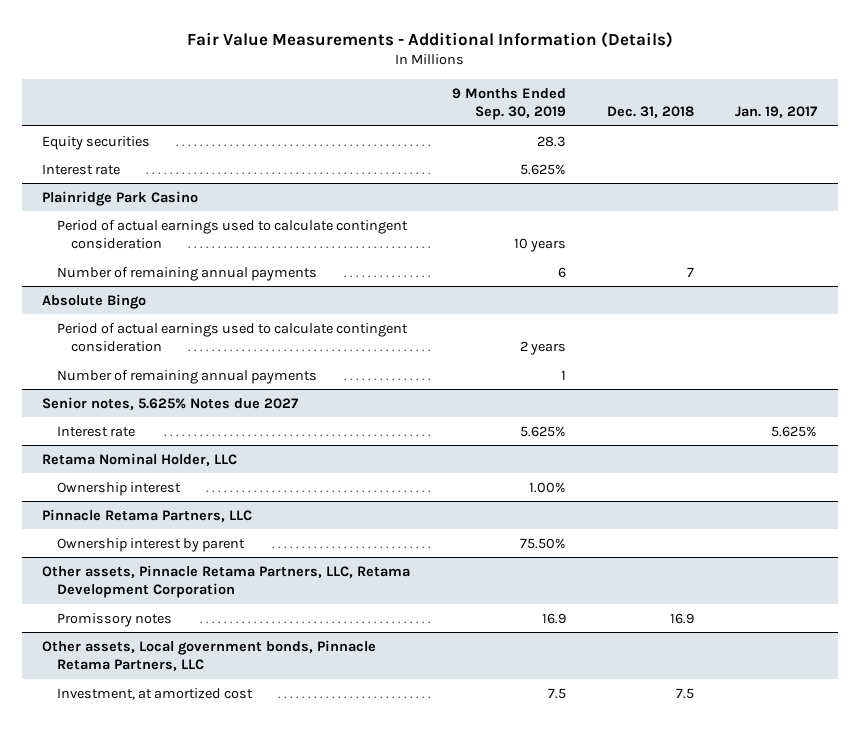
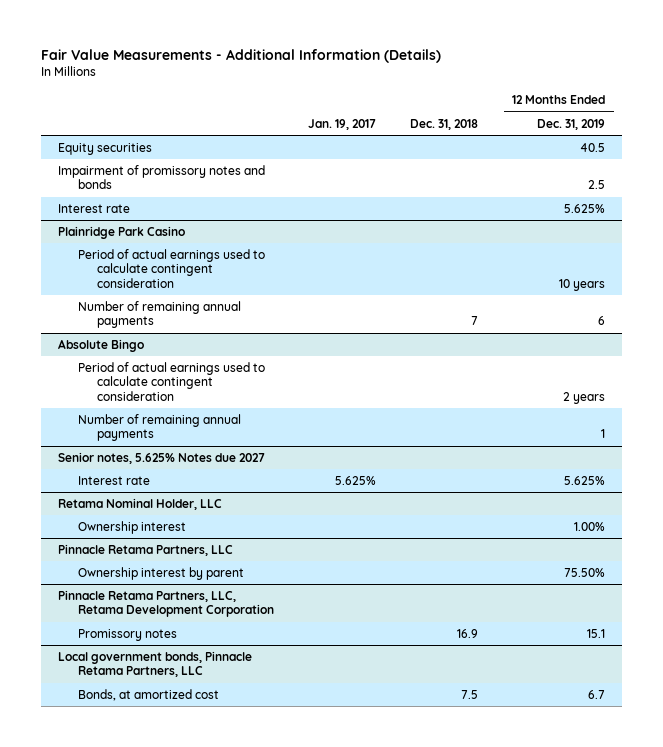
- | 9 Months Ended Sep. 30, 2019 | Dec. 31, 2018 | Jan. 19, 2017
+ | Jan. 19, 2017 | Dec. 31, 2018 | 12 Months Ended Dec. 31, 2019
+ Impairment of promissory notes and bonds | | | 2.5
- Other assets, Pinnacle Retama Partners, LLC, Retama Development Corporation
+ Pinnacle Retama Partners, LLC, Retama Development Corporation
- Other assets, Local government bonds, Pinnacle Retama Partners, LLC
- Investment, at amortized cost | 7.5 | 7.5 |
+ Local government bonds, Pinnacle Retama Partners, LLC
+ Bonds, at amortized cost | | 7.5 | 6.7

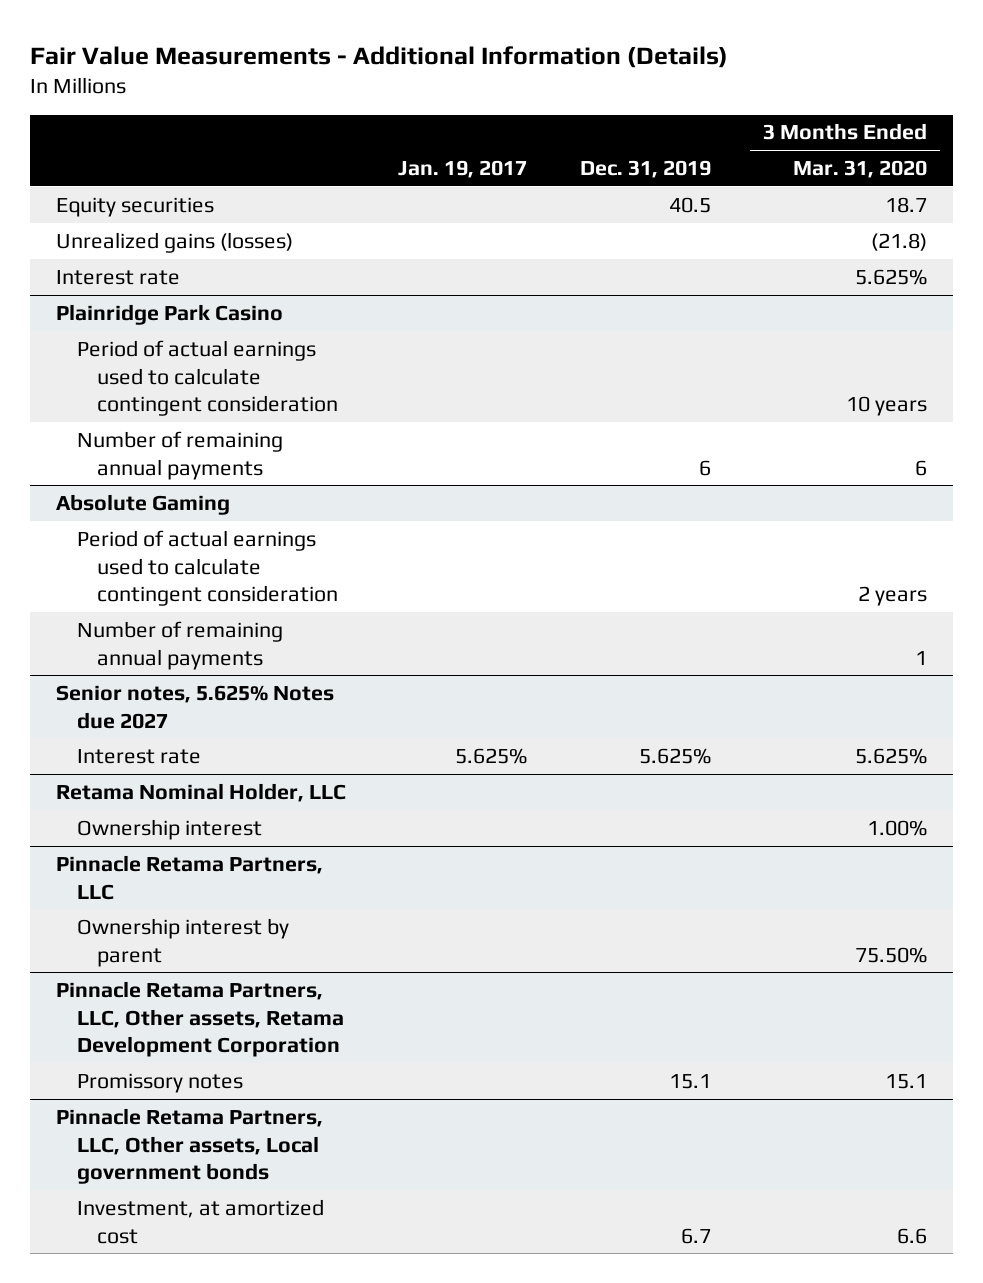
- | Jan. 19, 2017 | Dec. 31, 2018 | 12 Months Ended Dec. 31, 2019
+ | Jan. 19, 2017 | Dec. 31, 2019 | 3 Months Ended Mar. 31, 2020
- Impairment of promissory notes and bonds | | | 2.5
+ Unrealized gains (losses) | | | (21.8)
- Absolute Bingo
- Period of actual earnings used to calculate contingent consideration | | | 2 years
- Number of remaining annual payments | | | 1
+ Absolute Gaming
+ Period of actual earnings used to calculate contingent consideration | | | 2 years
+ Number of remaining annual payments | | | 1
- Pinnacle Retama Partners, LLC, Retama Development Corporation
+ Pinnacle Retama Partners, LLC, Other assets, Retama Development Corporation
- Local government bonds, Pinnacle Retama Partners, LLC
- Bonds, at amortized cost | | 7.5 | 6.7
+ Pinnacle Retama Partners, LLC, Other assets, Local government bonds
+ Investment, at amortized cost | | 6.7 | 6.6

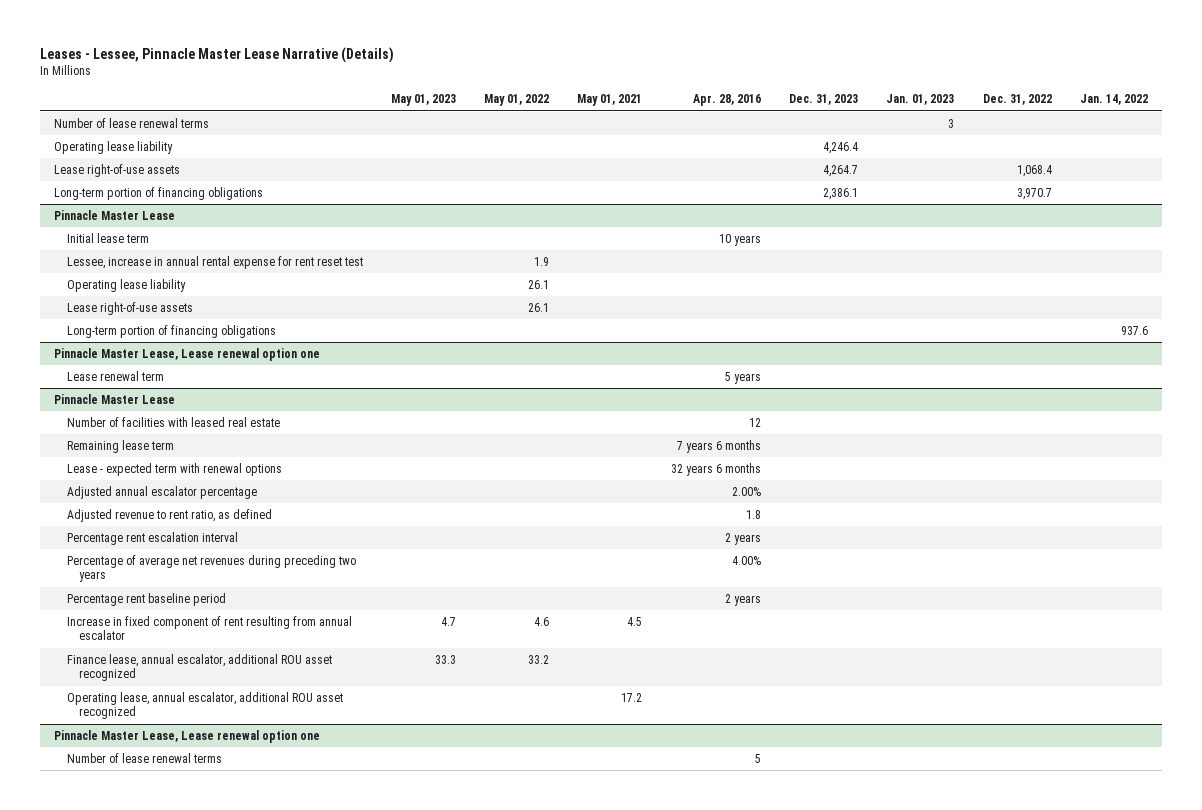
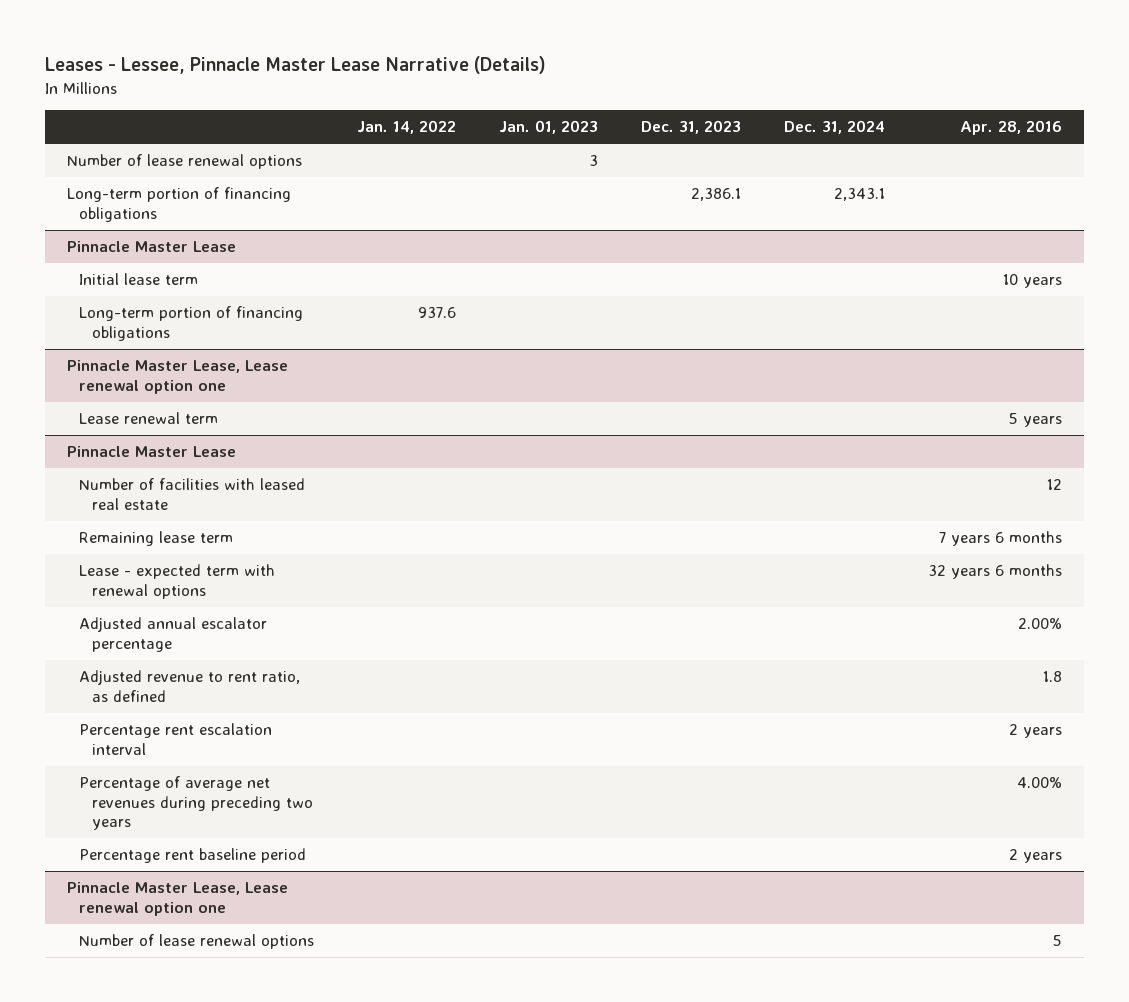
- | May 01, 2023 | May 01, 2022 | May 01, 2021 | Apr. 28, 2016 | Dec. 31, 2023 | Jan. 01, 2023 | Dec. 31, 2022 | Jan. 14, 2022
+ | Jan. 14, 2022 | Jan. 01, 2023 | Dec. 31, 2023 | Dec. 31, 2024 | Apr. 28, 2016
- Number of lease renewal terms | | | | | | 3 | |
- Operating lease liability | | | | | 4,246.4 | | |
- Lease right-of-use assets | | | | | 4,264.7 | | 1,068.4 |
+ Number of lease renewal options | | 3 | | |
@ Pinnacle Master Lease
- Lessee, increase in annual rental expense for rent reset test | | 1.9 | | | | | |
- Operating lease liability | | 26.1 | | | | | |
- Lease right-of-use assets | | 26.1 | | | | | |
- Increase in fixed component of rent resulting from annual escalator | 4.7 | 4.6 | 4.5 | | | | |
- Finance lease, annual escalator, additional ROU asset recognized | 33.3 | 33.2 | | | | | |
- Operating lease, annual escalator, additional ROU asset recognized | | | 17.2 | | | | |
@ Pinnacle Master Lease, Lease renewal option one
- Number of lease renewal terms | | | | 5 | | | |
+ Number of lease renewal options | | | | | 5

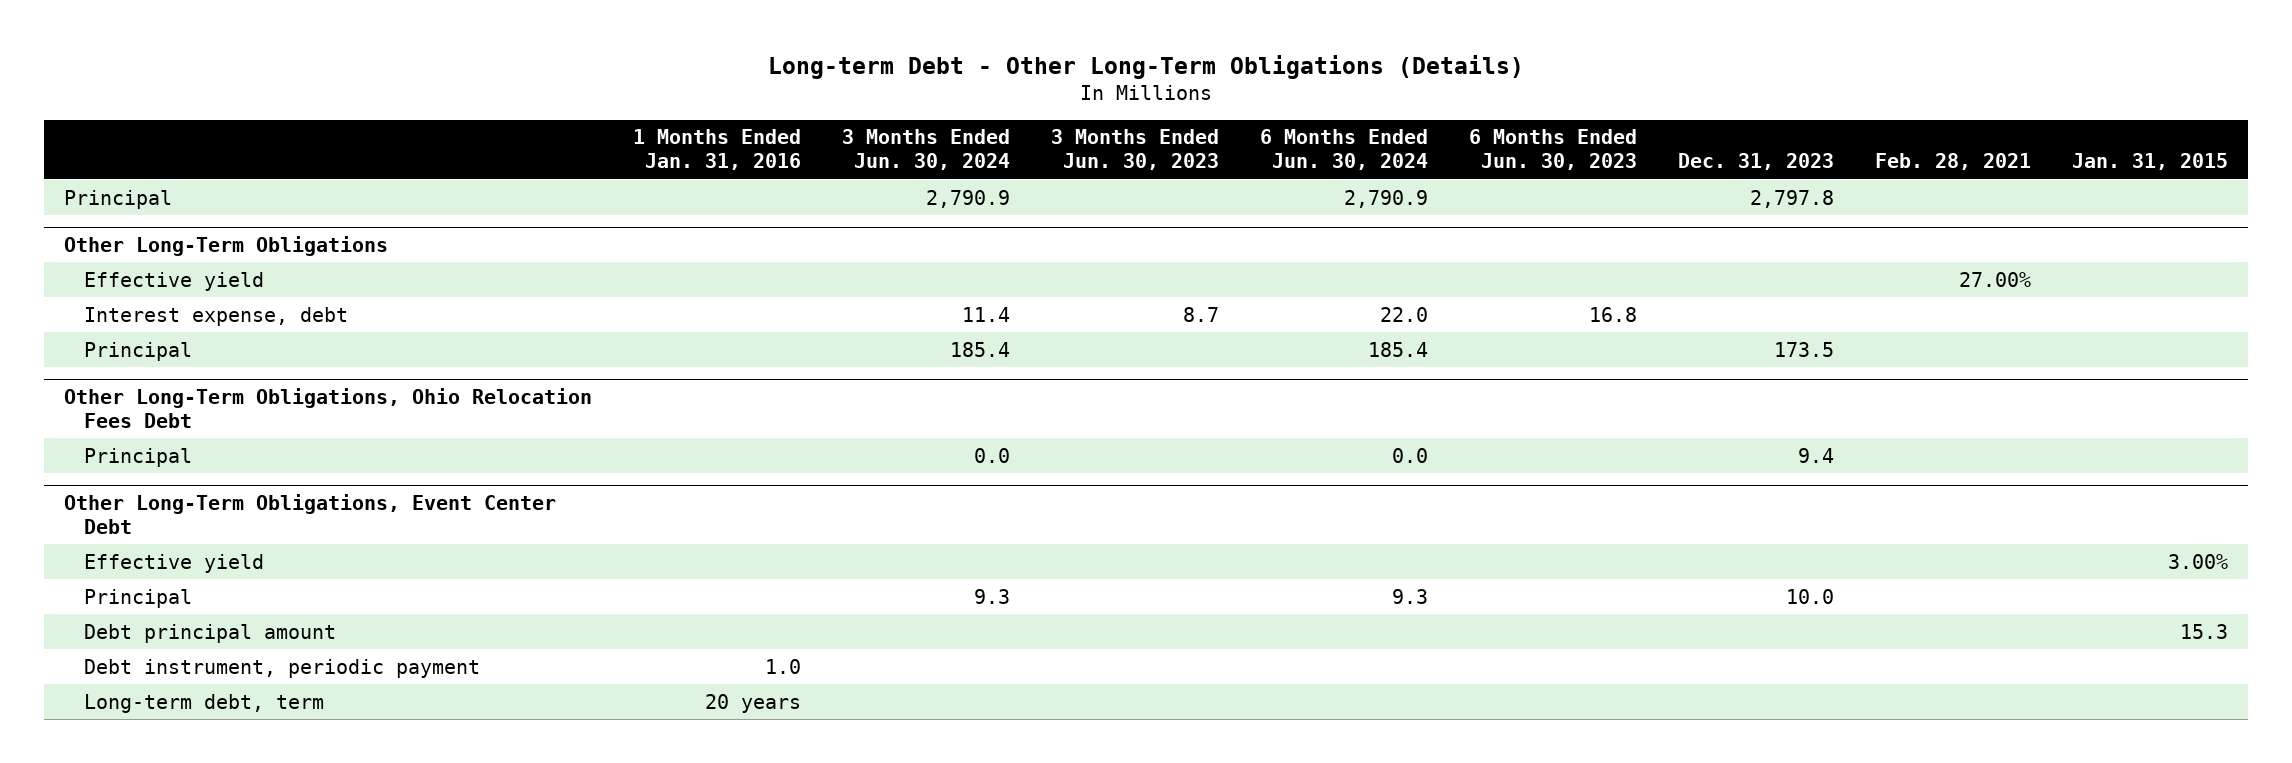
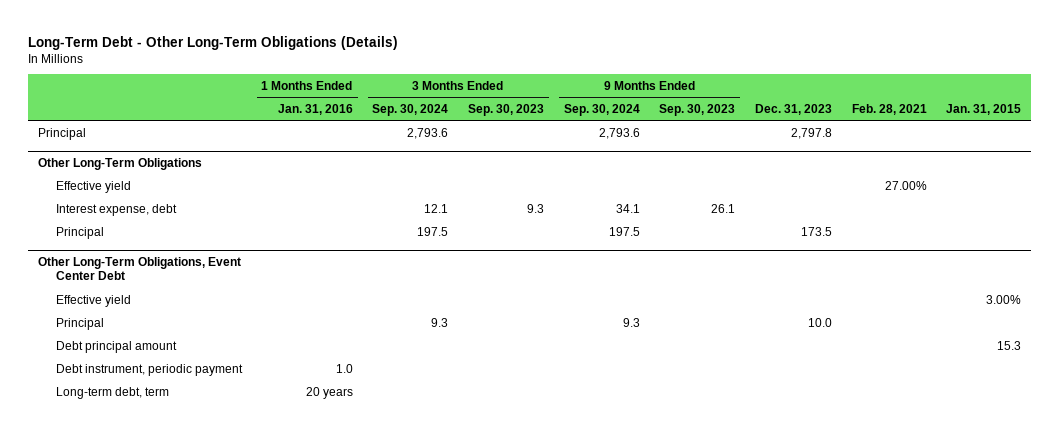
- Long-term Debt - Other Long-Term Obligations (Details)
+ Long-Term Debt - Other Long-Term Obligations (Details)
- | 1 Months Ended Jan. 31, 2016 | 3 Months Ended Jun. 30, 2024 | 3 Months Ended Jun. 30, 2023 | 6 Months Ended Jun. 30, 2024 | 6 Months Ended Jun. 30, 2023 | Dec. 31, 2023 | Feb. 28, 2021 | Jan. 31, 2015
+ | 1 Months Ended Jan. 31, 2016 | 3 Months Ended Sep. 30, 2024 | 3 Months Ended Sep. 30, 2023 | 9 Months Ended Sep. 30, 2024 | 9 Months Ended Sep. 30, 2023 | Dec. 31, 2023 | Feb. 28, 2021 | Jan. 31, 2015
- Other Long-Term Obligations, Ohio Relocation Fees Debt
- Principal | | 0.0 | | 0.0 | | 9.4 | |

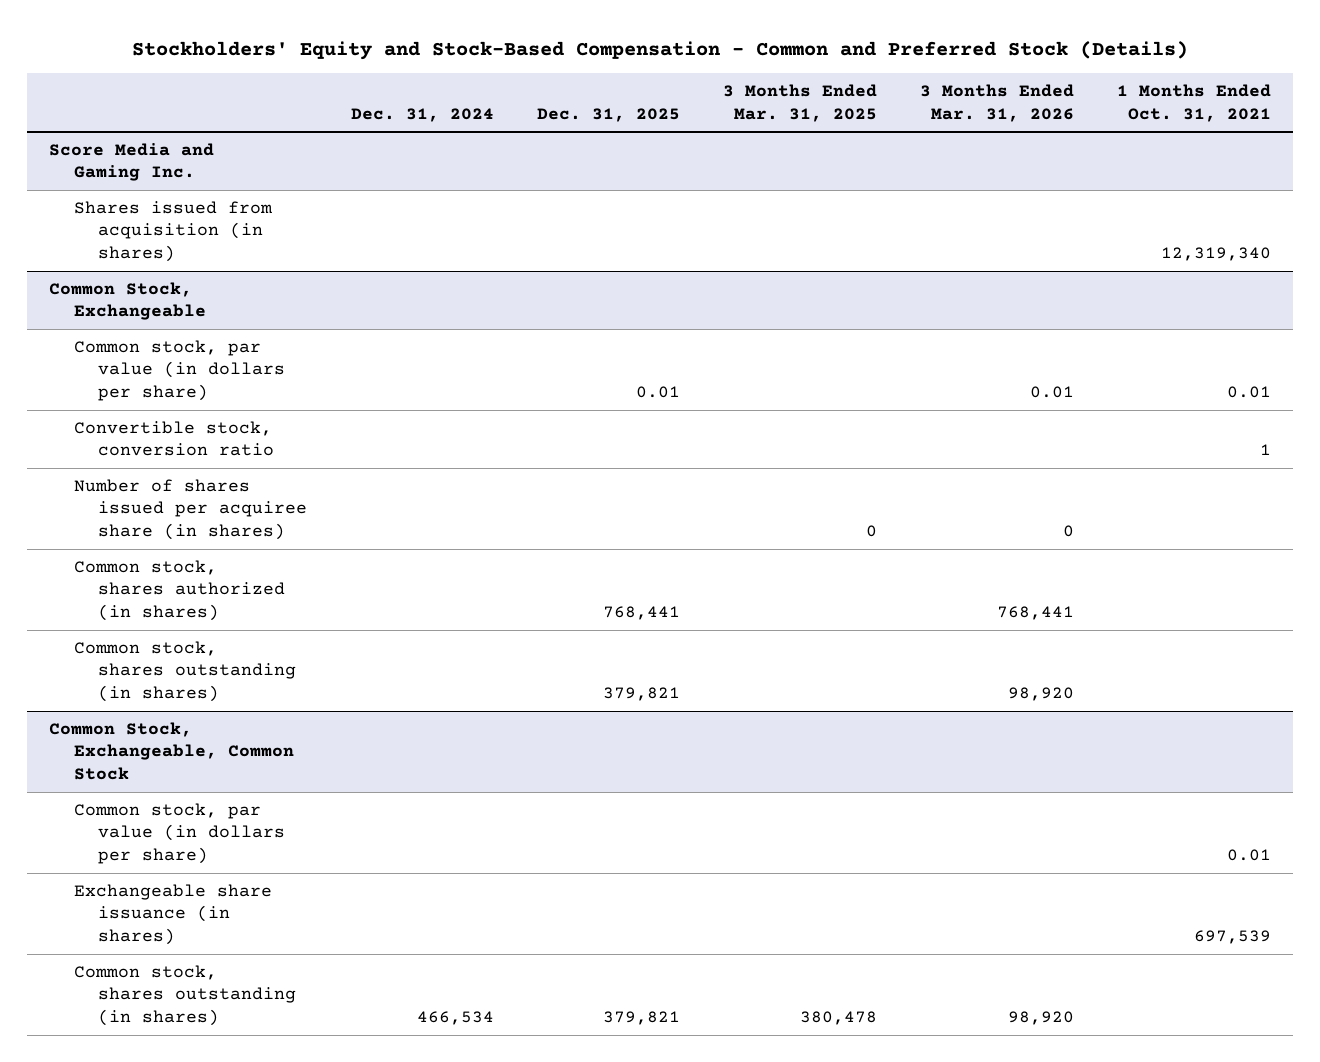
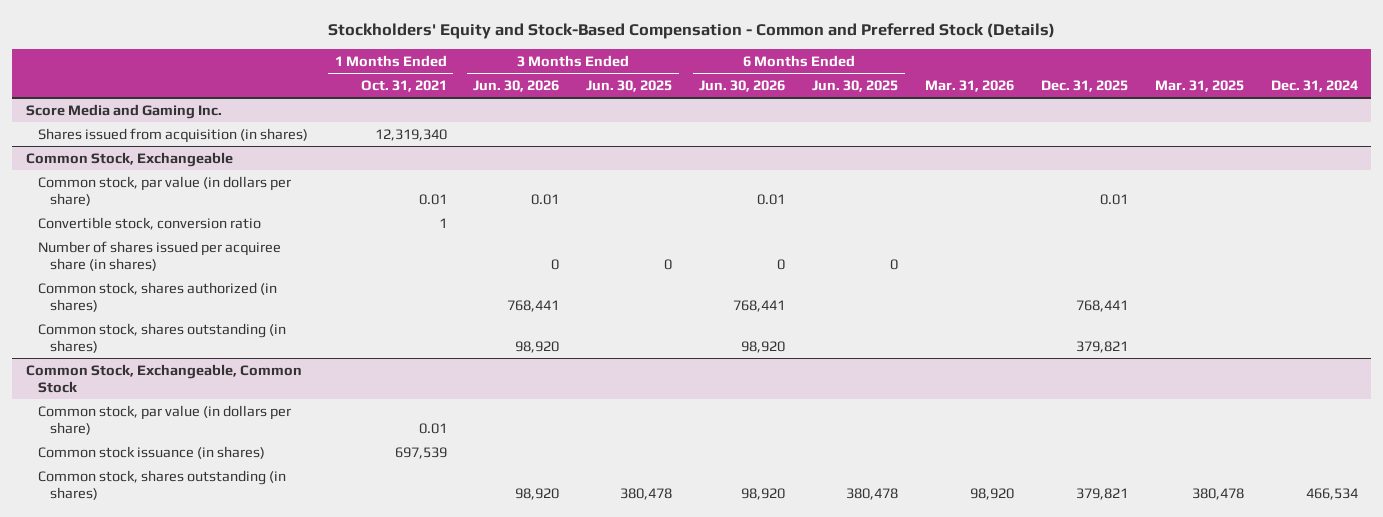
- | Dec. 31, 2024 | Dec. 31, 2025 | 3 Months Ended Mar. 31, 2025 | 3 Months Ended Mar. 31, 2026 | 1 Months Ended Oct. 31, 2021
+ | 1 Months Ended Oct. 31, 2021 | 3 Months Ended Jun. 30, 2026 | 3 Months Ended Jun. 30, 2025 | 6 Months Ended Jun. 30, 2026 | 6 Months Ended Jun. 30, 2025 | Mar. 31, 2026 | Dec. 31, 2025 | Mar. 31, 2025 | Dec. 31, 2024
@ Common Stock, Exchangeable, Common Stock
- Exchangeable share issuance (in shares) | | | | | 697,539
+ Common stock issuance (in shares) | 697,539 | | | | | | | |

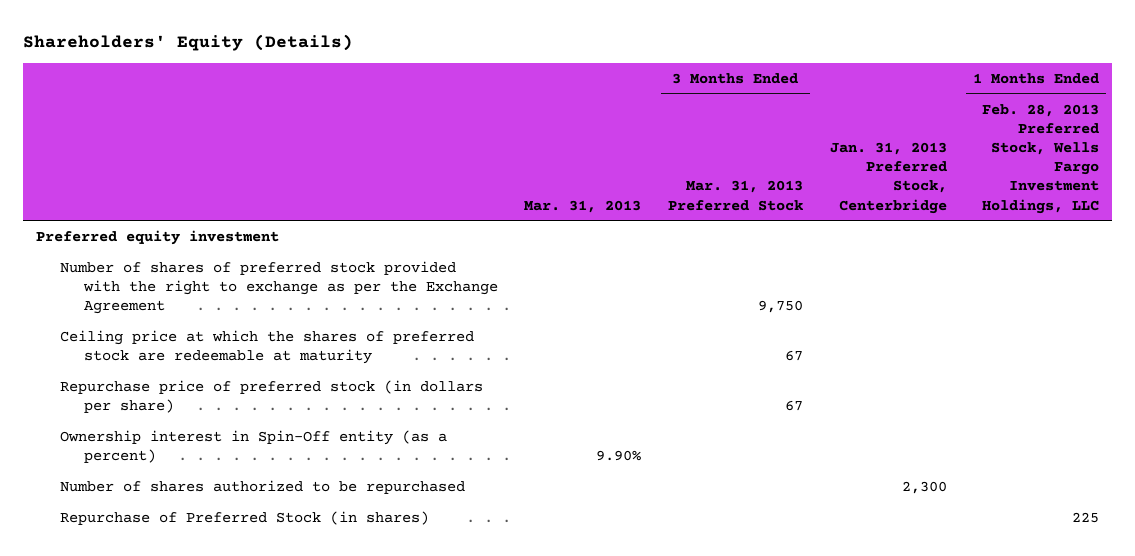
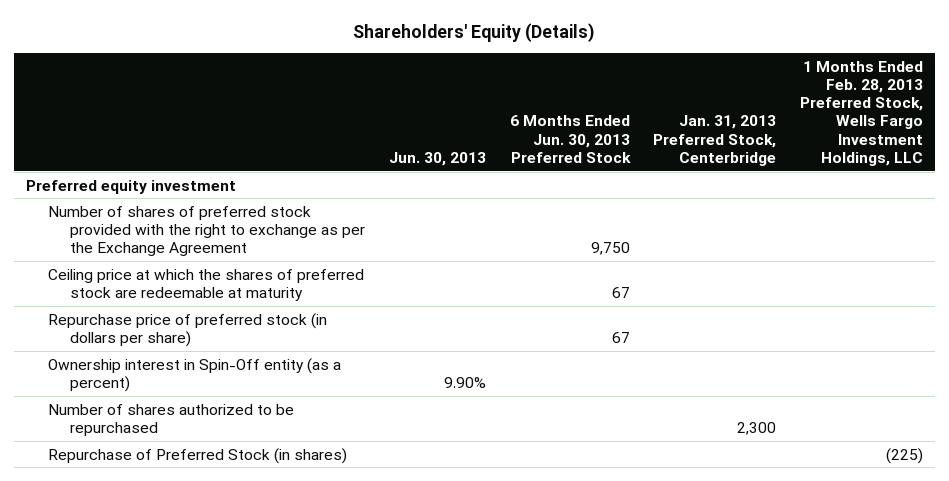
- | Mar. 31, 2013 | 3 Months Ended Mar. 31, 2013 Preferred Stock | Jan. 31, 2013 Preferred Stock, Centerbridge | 1 Months Ended Feb. 28, 2013 Preferred Stock, Wells Fargo Investment Holdings, LLC
+ | Jun. 30, 2013 | 6 Months Ended Jun. 30, 2013 Preferred Stock | Jan. 31, 2013 Preferred Stock, Centerbridge | 1 Months Ended Feb. 28, 2013 Preferred Stock, Wells Fargo Investment Holdings, LLC
- Repurchase of Preferred Stock (in shares) | | | | 225
+ Repurchase of Preferred Stock (in shares) | | | | (225)

